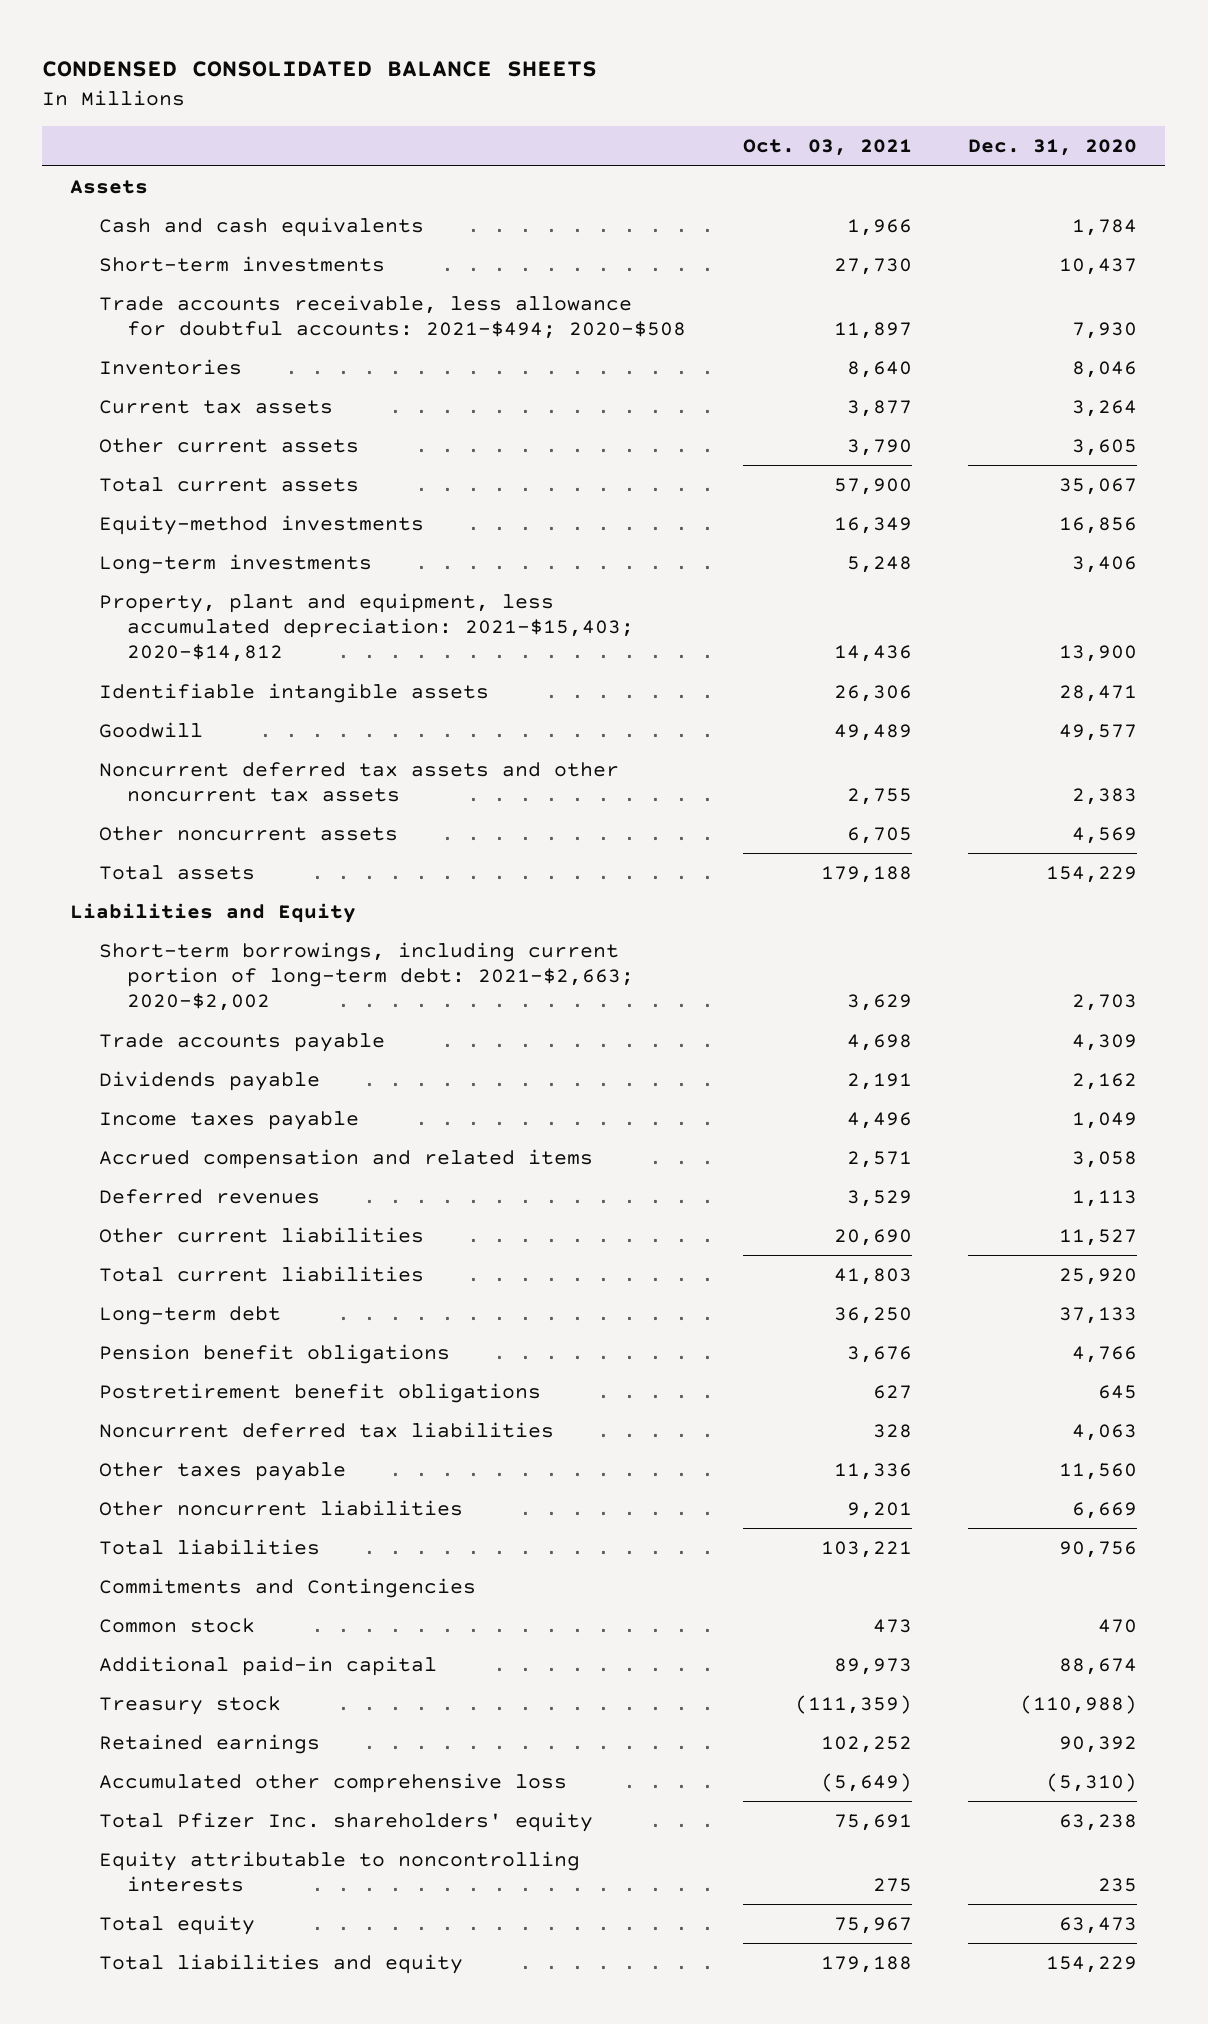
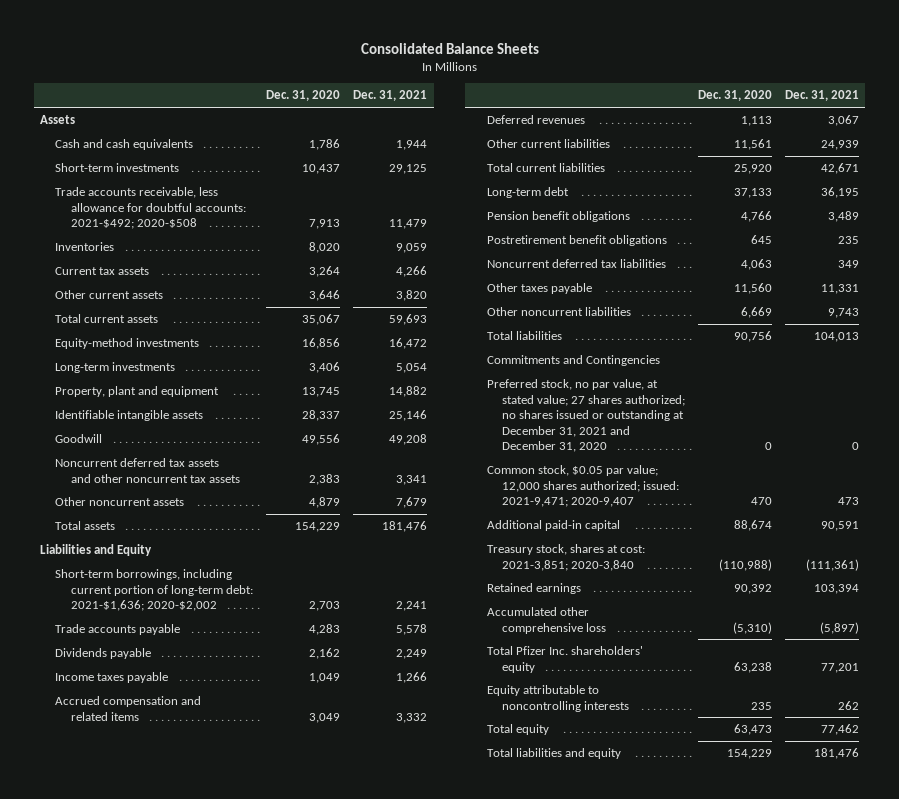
- CONDENSED CONSOLIDATED BALANCE SHEETS
+ Consolidated Balance Sheets
- | Oct. 03, 2021 | Dec. 31, 2020
+ | Dec. 31, 2020 | Dec. 31, 2021
- Cash and cash equivalents | 1,966 | 1,784
+ Cash and cash equivalents | 1,786 | 1,944
- Trade accounts receivable, less allowance for doubtful accounts: 2021-$494; 2020-$508 | 11,897 | 7,930
- Inventories | 8,640 | 8,046
+ Trade accounts receivable, less allowance for doubtful accounts: 2021-$492; 2020-$508 | 7,913 | 11,479
+ Inventories | 8,020 | 9,059
- Other current assets | 3,790 | 3,605
+ Other current assets | 3,646 | 3,820
- Property, plant and equipment, less accumulated depreciation: 2021-$15,403; 2020-$14,812 | 14,436 | 13,900
- Identifiable intangible assets | 26,306 | 28,471
- Goodwill | 49,489 | 49,577
+ Property, plant and equipment | 13,745 | 14,882
+ Identifiable intangible assets | 28,337 | 25,146
+ Goodwill | 49,556 | 49,208
- Other noncurrent assets | 6,705 | 4,569
+ Other noncurrent assets | 4,879 | 7,679
- Short-term borrowings, including current portion of long-term debt: 2021-$2,663; 2020-$2,002 | 3,629 | 2,703
- Trade accounts payable | 4,698 | 4,309
+ Short-term borrowings, including current portion of long-term debt: 2021-$1,636; 2020-$2,002 | 2,703 | 2,241
+ Trade accounts payable | 4,283 | 5,578
- Accrued compensation and related items | 2,571 | 3,058
+ Accrued compensation and related items | 3,049 | 3,332
- Other current liabilities | 20,690 | 11,527
+ Other current liabilities | 11,561 | 24,939
- Common stock | 473 | 470
+ Preferred stock, no par value, at stated value; 27 shares authorized; no shares issued or outstanding at December 31, 2021 and December 31, 2020 | 0 | 0
+ Common stock, $0.05 par value; 12,000 shares authorized; issued: 2021-9,471; 2020-9,407 | 470 | 473
- Treasury stock | (111,359) | (110,988)
+ Treasury stock, shares at cost: 2021-3,851; 2020-3,840 | (110,988) | (111,361)

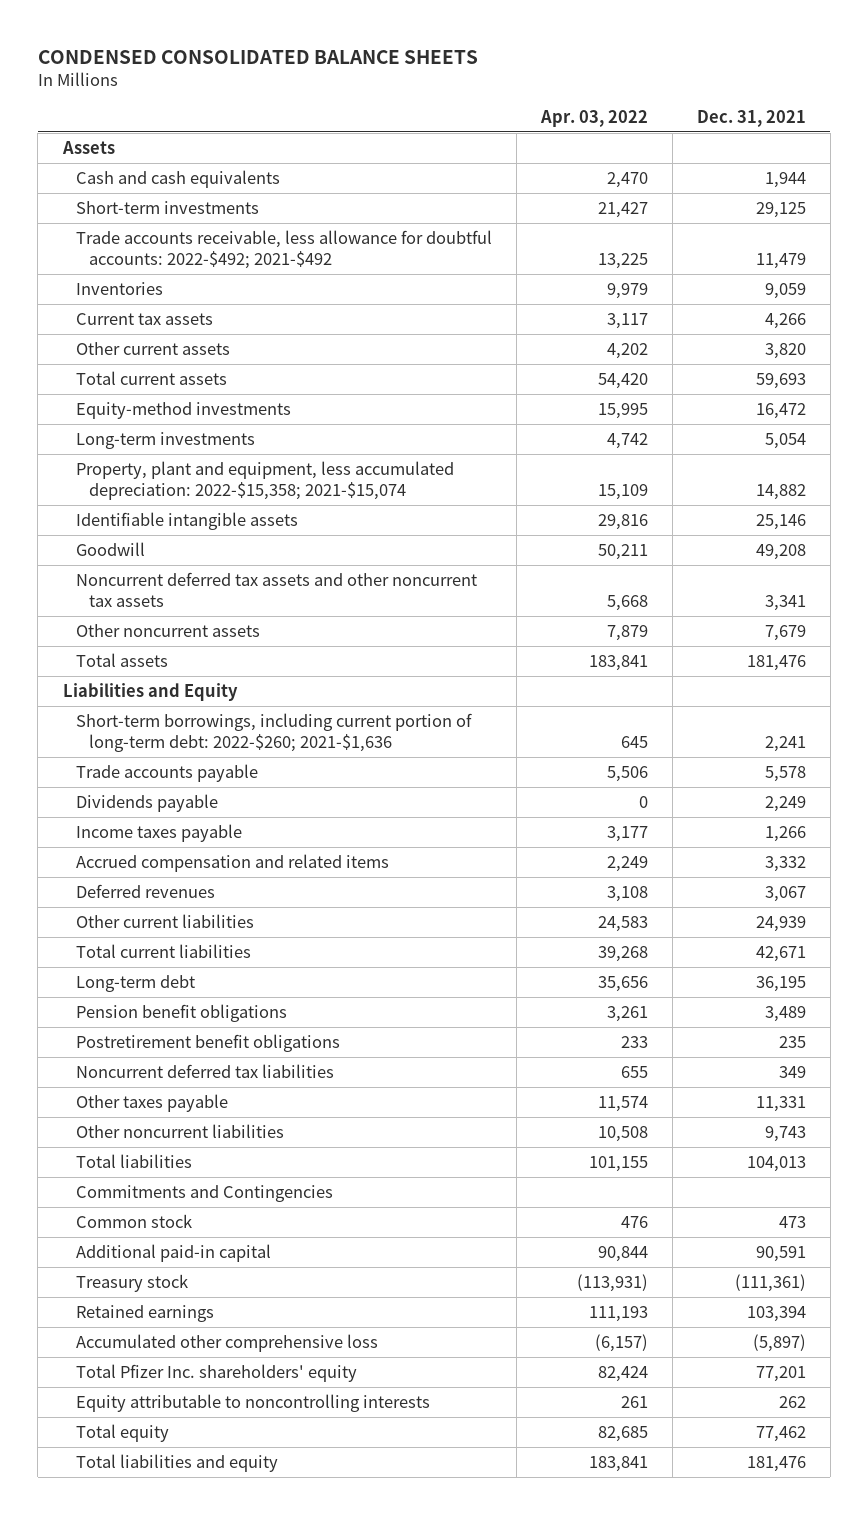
- Consolidated Balance Sheets
+ CONDENSED CONSOLIDATED BALANCE SHEETS
- | Dec. 31, 2020 | Dec. 31, 2021
+ | Apr. 03, 2022 | Dec. 31, 2021
- Trade accounts receivable, less allowance for doubtful accounts: 2021-$492; 2020-$508 | 7,913 | 11,479
+ Trade accounts receivable, less allowance for doubtful accounts: 2022-$492; 2021-$492 | 13,225 | 11,479
- Property, plant and equipment | 13,745 | 14,882
+ Property, plant and equipment, less accumulated depreciation: 2022-$15,358; 2021-$15,074 | 15,109 | 14,882
- Short-term borrowings, including current portion of long-term debt: 2021-$1,636; 2020-$2,002 | 2,703 | 2,241
+ Short-term borrowings, including current portion of long-term debt: 2022-$260; 2021-$1,636 | 645 | 2,241
- Preferred stock, no par value, at stated value; 27 shares authorized; no shares issued or outstanding at December 31, 2021 and December 31, 2020 | 0 | 0
- Common stock, $0.05 par value; 12,000 shares authorized; issued: 2021-9,471; 2020-9,407 | 470 | 473
+ Common stock | 476 | 473
- Treasury stock, shares at cost: 2021-3,851; 2020-3,840 | (110,988) | (111,361)
+ Treasury stock | (113,931) | (111,361)

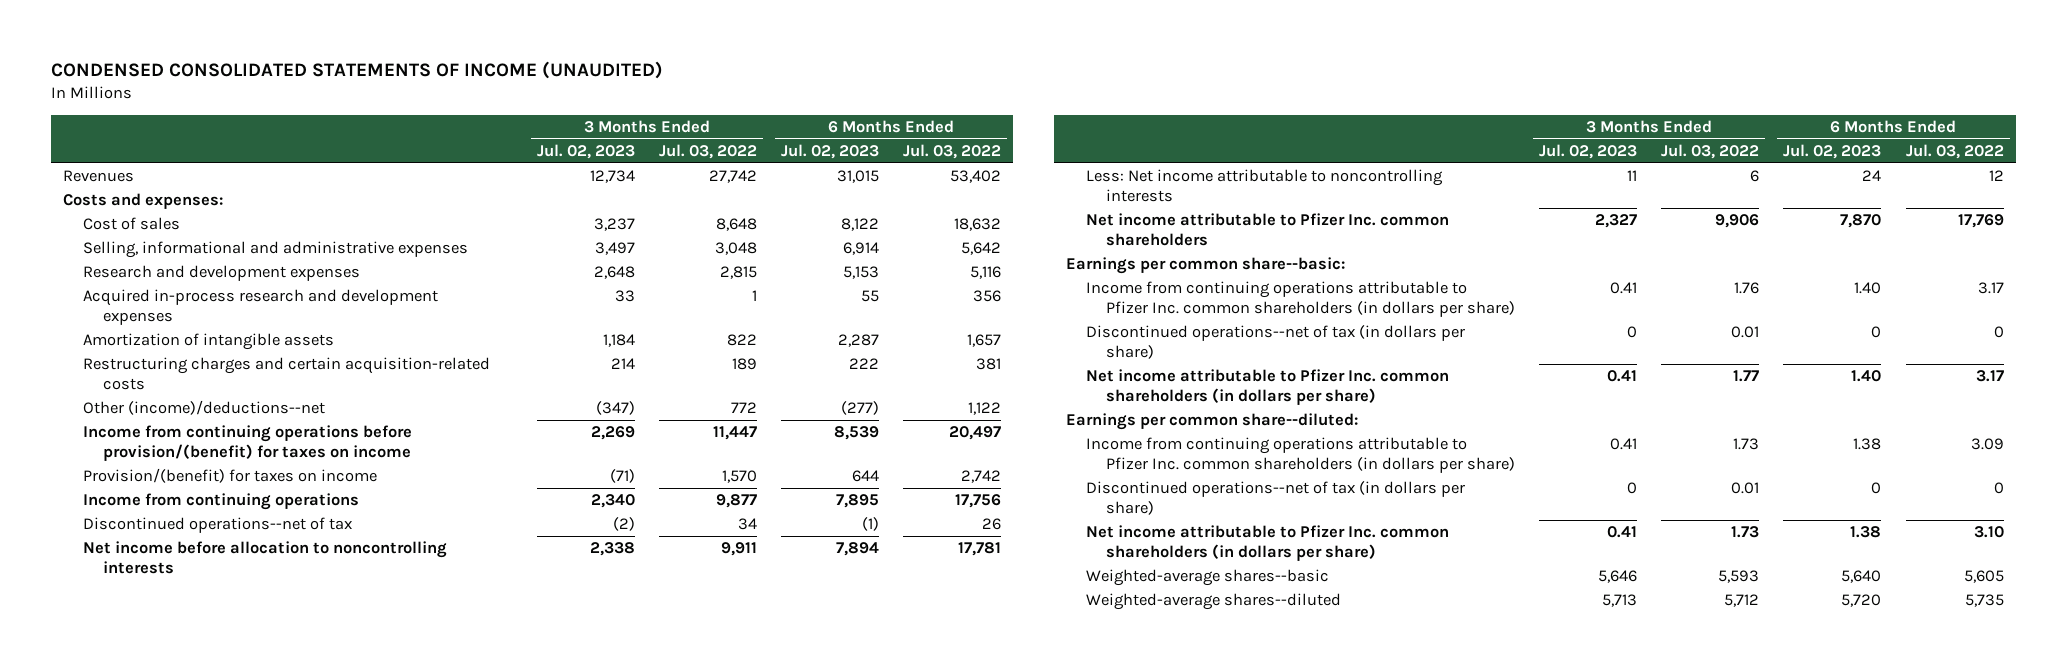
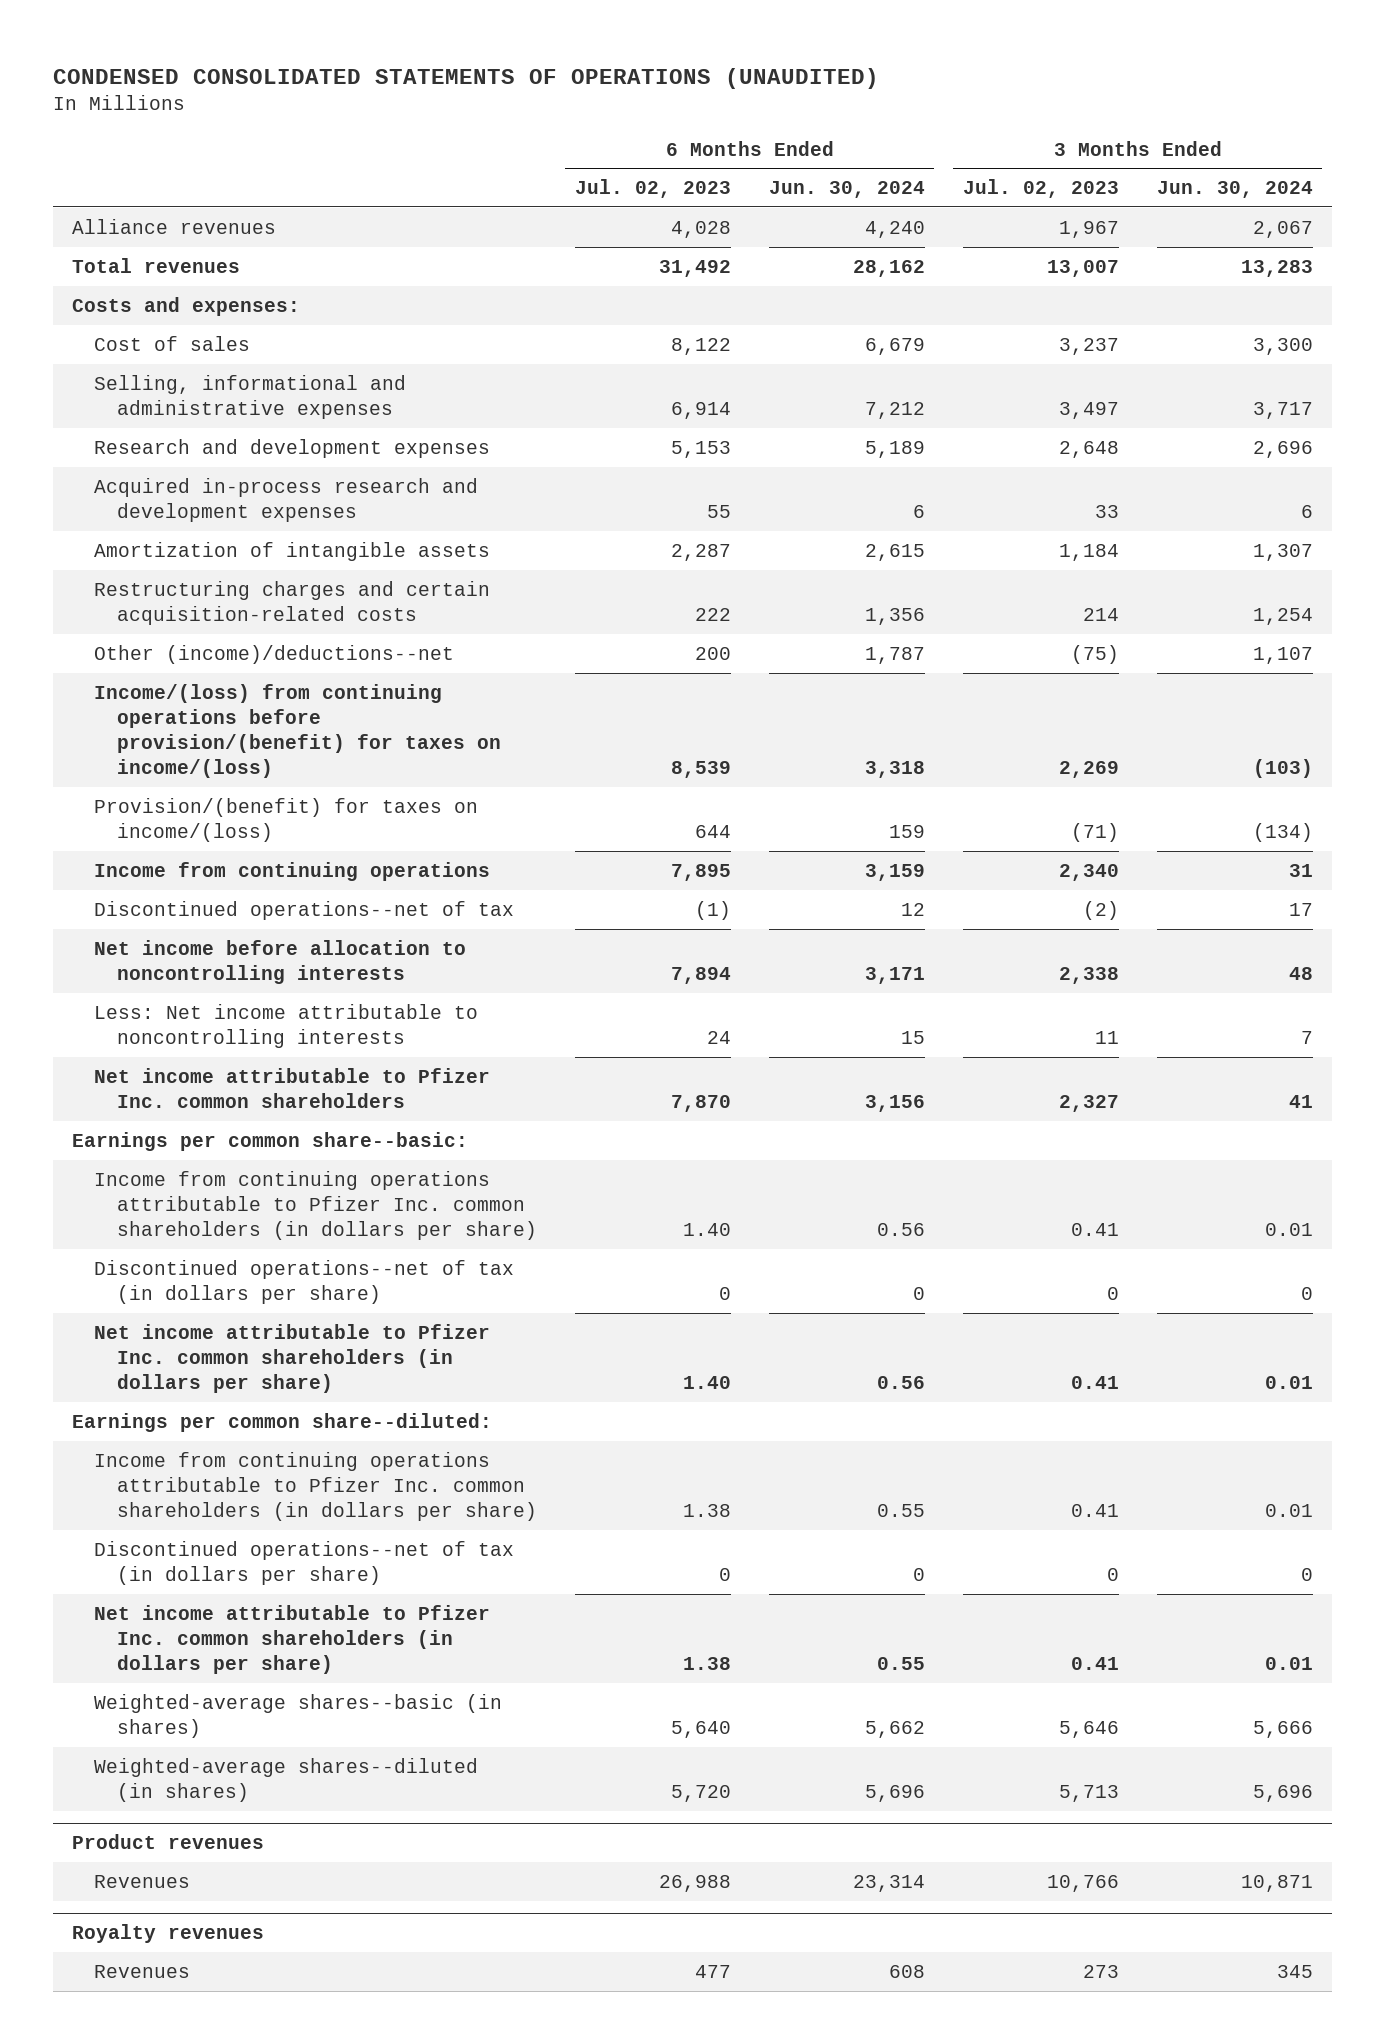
- CONDENSED CONSOLIDATED STATEMENTS OF INCOME (UNAUDITED)
+ CONDENSED CONSOLIDATED STATEMENTS OF OPERATIONS (UNAUDITED)
- | 3 Months Ended Jul. 02, 2023 | 3 Months Ended Jul. 03, 2022 | 6 Months Ended Jul. 02, 2023 | 6 Months Ended Jul. 03, 2022
+ | 6 Months Ended Jul. 02, 2023 | 6 Months Ended Jun. 30, 2024 | 3 Months Ended Jul. 02, 2023 | 3 Months Ended Jun. 30, 2024
- Revenues | 12,734 | 27,742 | 31,015 | 53,402
+ Alliance revenues | 4,028 | 4,240 | 1,967 | 2,067
+ Total revenues | 31,492 | 28,162 | 13,007 | 13,283
- Other (income)/deductions--net | (347) | 772 | (277) | 1,122
- Income from continuing operations before provision/(benefit) for taxes on income | 2,269 | 11,447 | 8,539 | 20,497
- Provision/(benefit) for taxes on income | (71) | 1,570 | 644 | 2,742
+ Other (income)/deductions--net | 200 | 1,787 | (75) | 1,107
+ Income/(loss) from continuing operations before provision/(benefit) for taxes on income/(loss) | 8,539 | 3,318 | 2,269 | (103)
+ Provision/(benefit) for taxes on income/(loss) | 644 | 159 | (71) | (134)
- Weighted-average shares--basic | 5,646 | 5,593 | 5,640 | 5,605
- Weighted-average shares--diluted | 5,713 | 5,712 | 5,720 | 5,735
+ Weighted-average shares--basic (in shares) | 5,640 | 5,662 | 5,646 | 5,666
+ Weighted-average shares--diluted (in shares) | 5,720 | 5,696 | 5,713 | 5,696
+ Product revenues
+ Revenues | 26,988 | 23,314 | 10,766 | 10,871
+ Royalty revenues
+ Revenues | 477 | 608 | 273 | 345

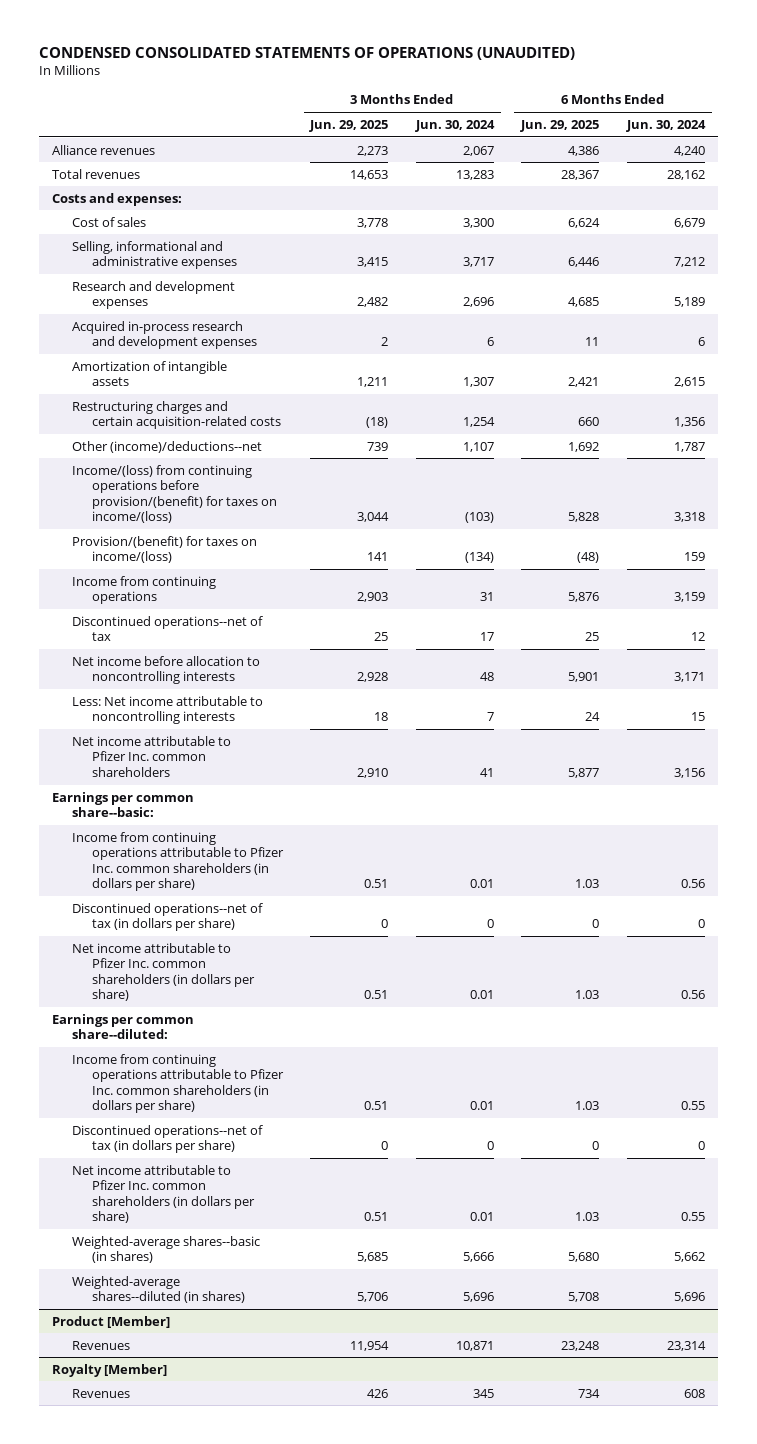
- | 6 Months Ended Jul. 02, 2023 | 6 Months Ended Jun. 30, 2024 | 3 Months Ended Jul. 02, 2023 | 3 Months Ended Jun. 30, 2024
+ | 3 Months Ended Jun. 29, 2025 | 3 Months Ended Jun. 30, 2024 | 6 Months Ended Jun. 29, 2025 | 6 Months Ended Jun. 30, 2024
- Product revenues
+ Product [Member]
- Royalty revenues
+ Royalty [Member]

